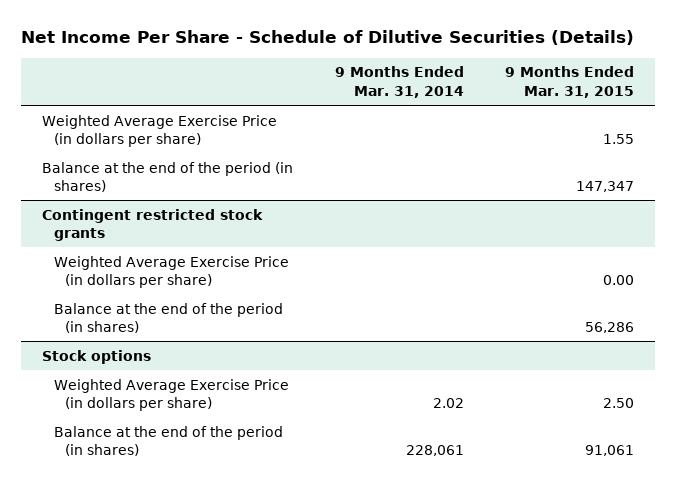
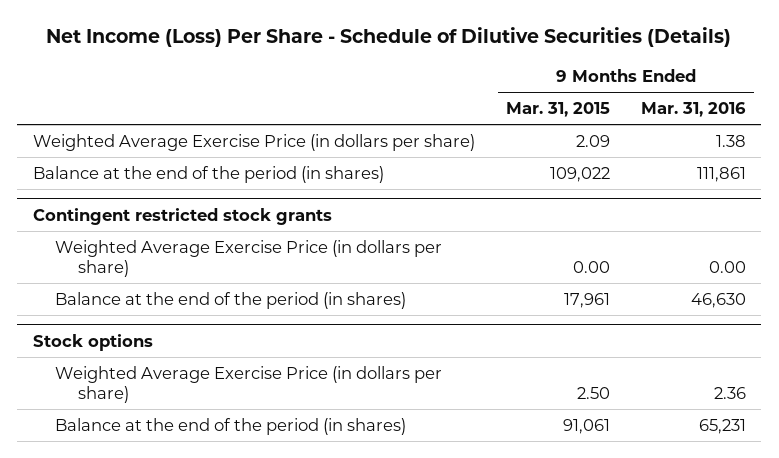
- Net Income Per Share - Schedule of Dilutive Securities (Details)
+ Net Income (Loss) Per Share - Schedule of Dilutive Securities (Details)
- | 9 Months Ended Mar. 31, 2014 | 9 Months Ended Mar. 31, 2015
+ | 9 Months Ended Mar. 31, 2015 | 9 Months Ended Mar. 31, 2016
- Weighted Average Exercise Price (in dollars per share) | | 1.55
- Balance at the end of the period (in shares) | | 147,347
+ Weighted Average Exercise Price (in dollars per share) | 2.09 | 1.38
+ Balance at the end of the period (in shares) | 109,022 | 111,861
@ Contingent restricted stock grants
- Balance at the end of the period (in shares) | | 56,286
+ Balance at the end of the period (in shares) | 17,961 | 46,630

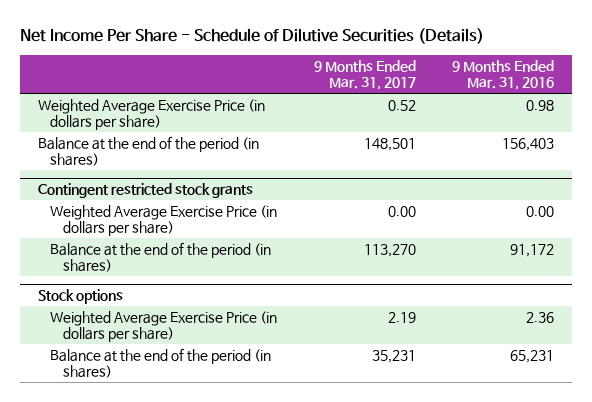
- Net Income (Loss) Per Share - Schedule of Dilutive Securities (Details)
+ Net Income Per Share - Schedule of Dilutive Securities (Details)
- | 9 Months Ended Mar. 31, 2015 | 9 Months Ended Mar. 31, 2016
+ | 9 Months Ended Mar. 31, 2017 | 9 Months Ended Mar. 31, 2016
- Weighted Average Exercise Price (in dollars per share) | 2.09 | 1.38
- Balance at the end of the period (in shares) | 109,022 | 111,861
+ Weighted Average Exercise Price (in dollars per share) | 0.52 | 0.98
+ Balance at the end of the period (in shares) | 148,501 | 156,403
@ Contingent restricted stock grants
- Balance at the end of the period (in shares) | 17,961 | 46,630
+ Balance at the end of the period (in shares) | 113,270 | 91,172

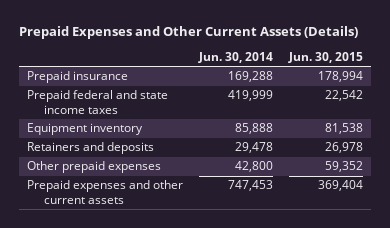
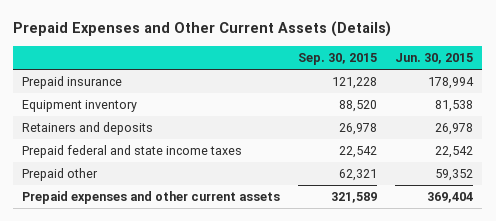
- | Jun. 30, 2014 | Jun. 30, 2015
+ | Sep. 30, 2015 | Jun. 30, 2015
- Other prepaid expenses | 42,800 | 59,352
moved down: Prepaid federal and state income taxes | 22,542 | 22,542
+ Prepaid other | 62,321 | 59,352

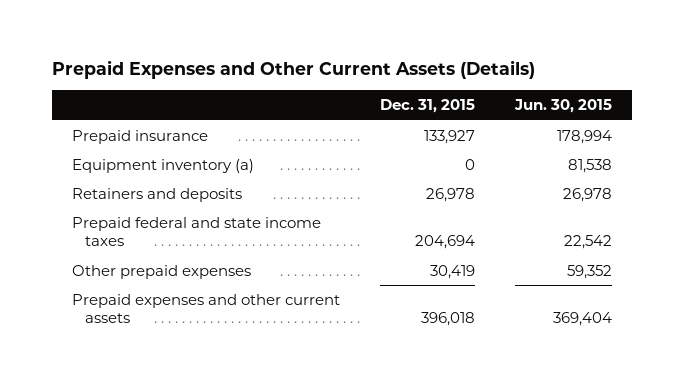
- | Sep. 30, 2015 | Jun. 30, 2015
+ | Dec. 31, 2015 | Jun. 30, 2015
- Equipment inventory | 88,520 | 81,538
+ Equipment inventory (a) | 0 | 81,538
- Prepaid other | 62,321 | 59,352
+ Other prepaid expenses | 30,419 | 59,352

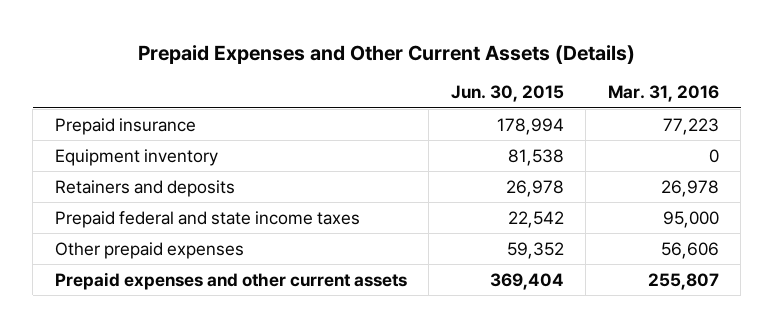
- | Dec. 31, 2015 | Jun. 30, 2015
+ | Jun. 30, 2015 | Mar. 31, 2016
- Equipment inventory (a) | 0 | 81,538
+ Equipment inventory | 81,538 | 0

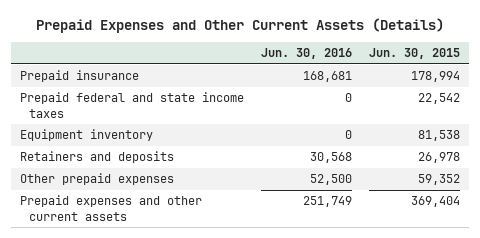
- | Jun. 30, 2015 | Mar. 31, 2016
+ | Jun. 30, 2016 | Jun. 30, 2015
moved up: Prepaid federal and state income taxes | 0 | 22,542

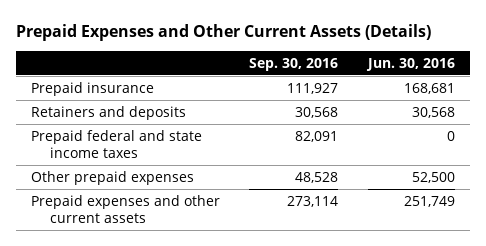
- | Jun. 30, 2016 | Jun. 30, 2015
+ | Sep. 30, 2016 | Jun. 30, 2016
- Equipment inventory | 0 | 81,538
moved down: Prepaid federal and state income taxes | 82,091 | 0

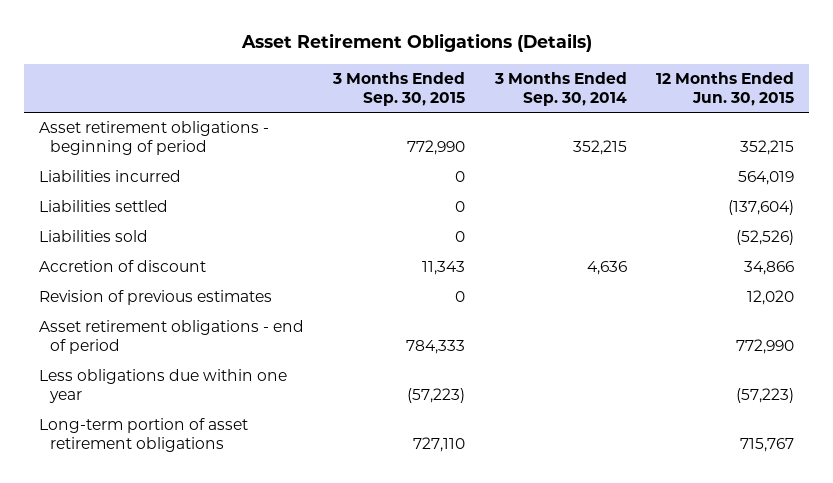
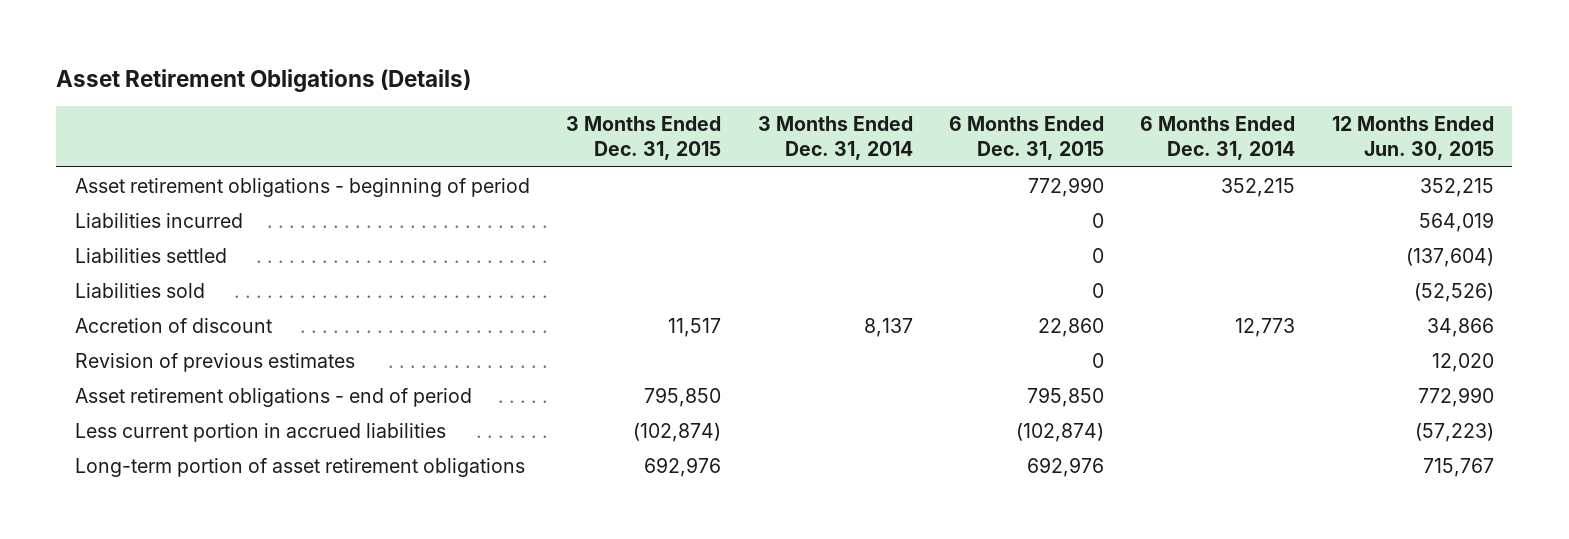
- | 3 Months Ended Sep. 30, 2015 | 3 Months Ended Sep. 30, 2014 | 12 Months Ended Jun. 30, 2015
+ | 3 Months Ended Dec. 31, 2015 | 3 Months Ended Dec. 31, 2014 | 6 Months Ended Dec. 31, 2015 | 6 Months Ended Dec. 31, 2014 | 12 Months Ended Jun. 30, 2015
- Less obligations due within one year | (57,223) | | (57,223)
+ Less current portion in accrued liabilities | (102,874) | | (102,874) | | (57,223)

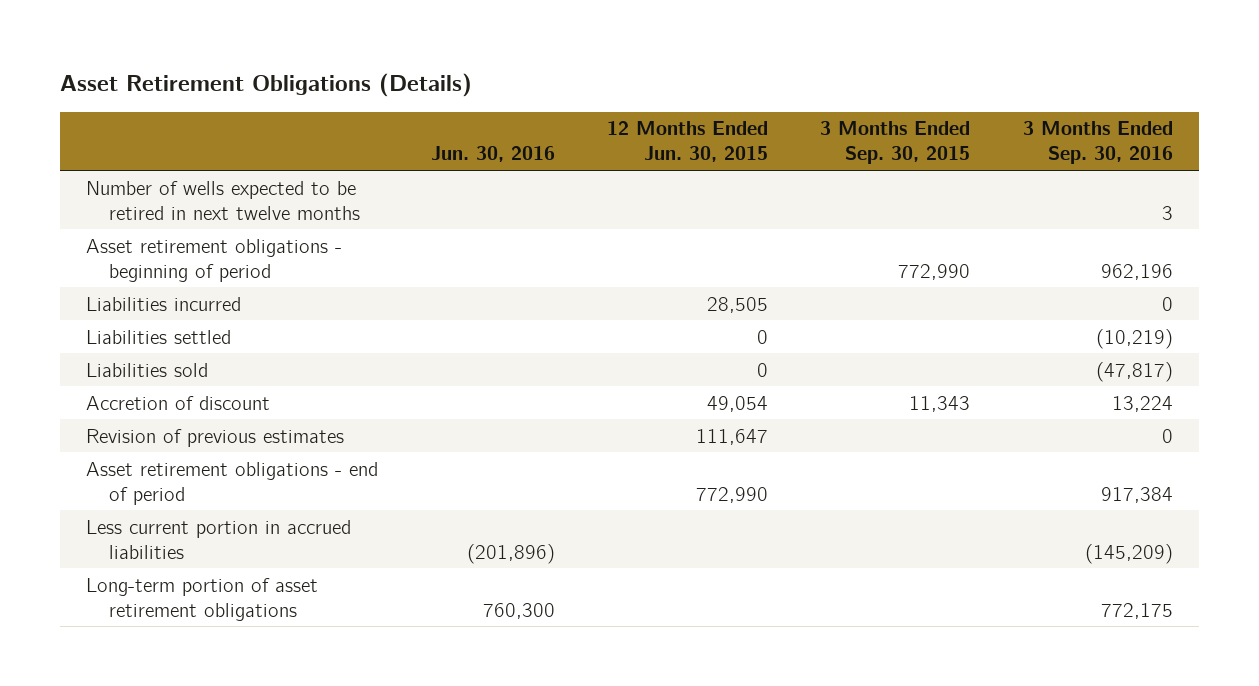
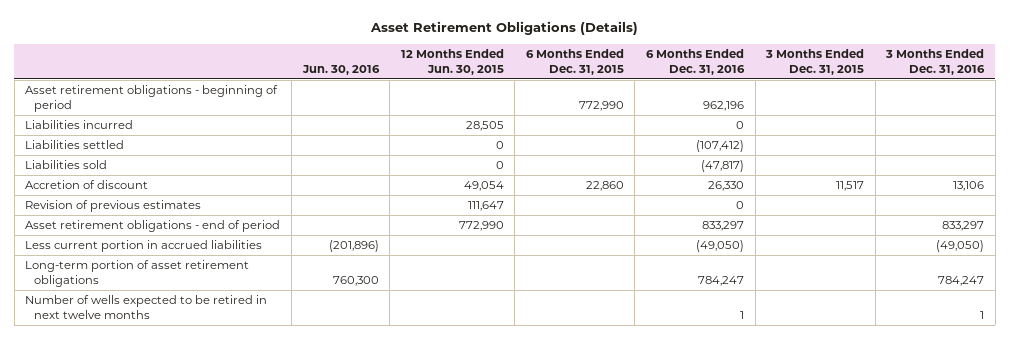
- | Jun. 30, 2016 | 12 Months Ended Jun. 30, 2015 | 3 Months Ended Sep. 30, 2015 | 3 Months Ended Sep. 30, 2016
+ | Jun. 30, 2016 | 12 Months Ended Jun. 30, 2015 | 6 Months Ended Dec. 31, 2015 | 6 Months Ended Dec. 31, 2016 | 3 Months Ended Dec. 31, 2015 | 3 Months Ended Dec. 31, 2016
moved down: Number of wells expected to be retired in next twelve months | | | | 1 | | 1

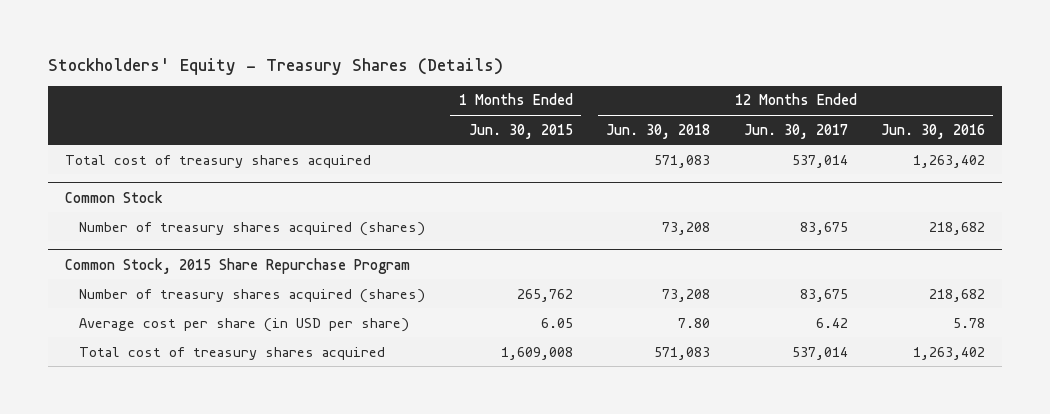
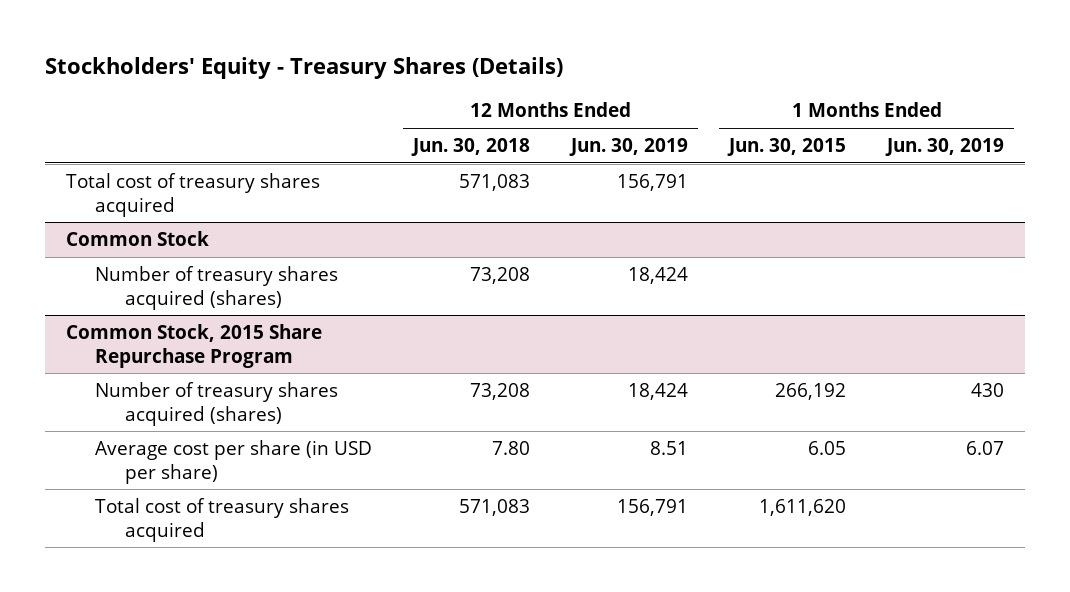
- | 1 Months Ended Jun. 30, 2015 | 12 Months Ended Jun. 30, 2018 | 12 Months Ended Jun. 30, 2017 | 12 Months Ended Jun. 30, 2016
+ | 12 Months Ended Jun. 30, 2018 | 12 Months Ended Jun. 30, 2019 | 1 Months Ended Jun. 30, 2015 | 1 Months Ended Jun. 30, 2019
@ Common Stock, 2015 Share Repurchase Program
- Number of treasury shares acquired (shares) | 265,762 | 73,208 | 83,675 | 218,682
+ Number of treasury shares acquired (shares) | 73,208 | 18,424 | 266,192 | 430
- Total cost of treasury shares acquired | 1,609,008 | 571,083 | 537,014 | 1,263,402
+ Total cost of treasury shares acquired | 571,083 | 156,791 | 1,611,620 |

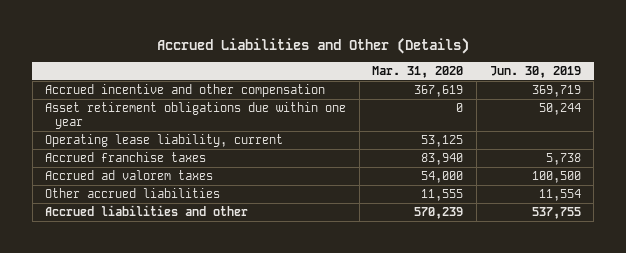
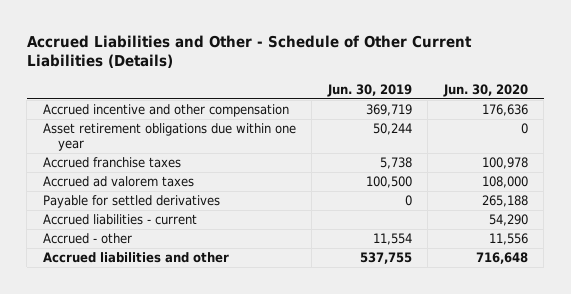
- Accrued Liabilities and Other (Details)
+ Accrued Liabilities and Other - Schedule of Other Current Liabilities (Details)
- | Mar. 31, 2020 | Jun. 30, 2019
+ | Jun. 30, 2019 | Jun. 30, 2020
- Operating lease liability, current | 53,125 |
- Other accrued liabilities | 11,555 | 11,554
+ Payable for settled derivatives | 0 | 265,188
+ Accrued liabilities - current | | 54,290
+ Accrued - other | 11,554 | 11,556

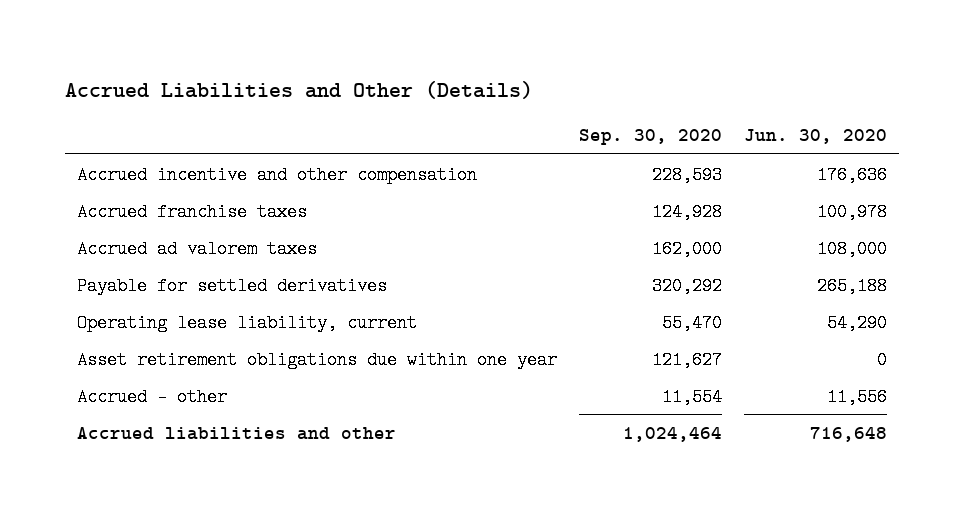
- Accrued Liabilities and Other - Schedule of Other Current Liabilities (Details)
+ Accrued Liabilities and Other (Details)
- | Jun. 30, 2019 | Jun. 30, 2020
+ | Sep. 30, 2020 | Jun. 30, 2020
- Accrued liabilities - current | | 54,290
+ Operating lease liability, current | 55,470 | 54,290
moved down: Asset retirement obligations due within one year | 121,627 | 0

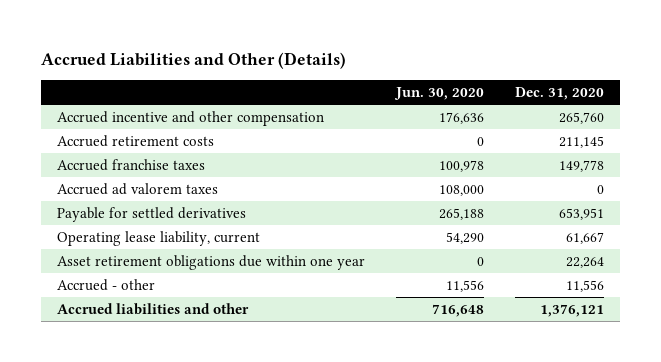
- | Sep. 30, 2020 | Jun. 30, 2020
+ | Jun. 30, 2020 | Dec. 31, 2020
+ Accrued retirement costs | 0 | 211,145

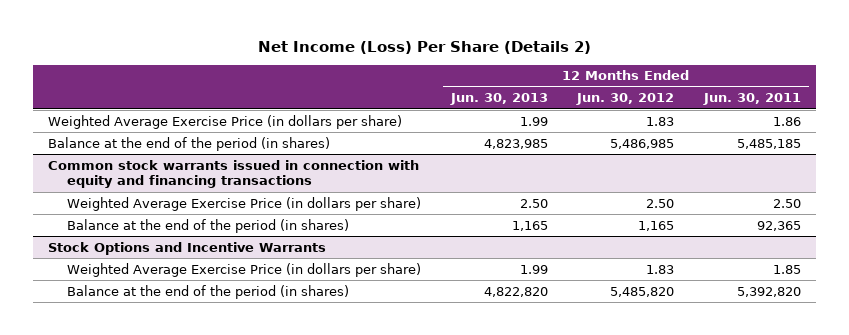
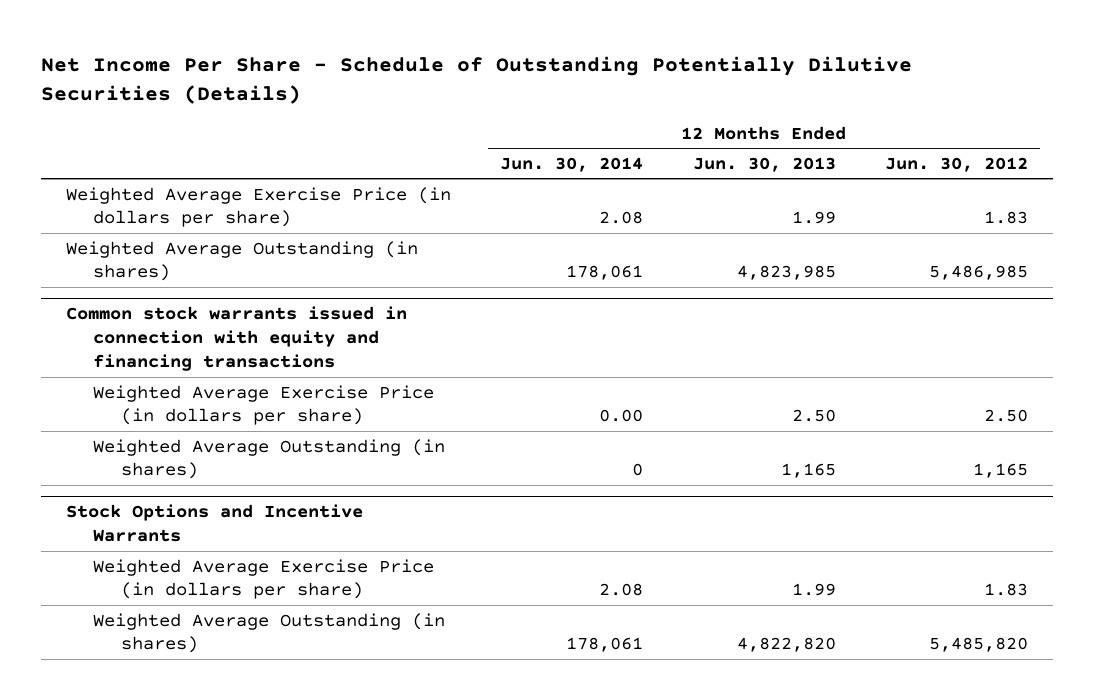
- Net Income (Loss) Per Share (Details 2)
+ Net Income Per Share - Schedule of Outstanding Potentially Dilutive Securities (Details)
- | 12 Months Ended Jun. 30, 2013 | 12 Months Ended Jun. 30, 2012 | 12 Months Ended Jun. 30, 2011
+ | 12 Months Ended Jun. 30, 2014 | 12 Months Ended Jun. 30, 2013 | 12 Months Ended Jun. 30, 2012
- Balance at the end of the period (in shares) | 4,823,985 | 5,486,985 | 5,485,185
+ Weighted Average Outstanding (in shares) | 178,061 | 4,823,985 | 5,486,985
@ Common stock warrants issued in connection with equity and financing transactions
- Balance at the end of the period (in shares) | 1,165 | 1,165 | 92,365
+ Weighted Average Outstanding (in shares) | 0 | 1,165 | 1,165
@ Stock Options and Incentive Warrants
- Balance at the end of the period (in shares) | 4,822,820 | 5,485,820 | 5,392,820
+ Weighted Average Outstanding (in shares) | 178,061 | 4,822,820 | 5,485,820

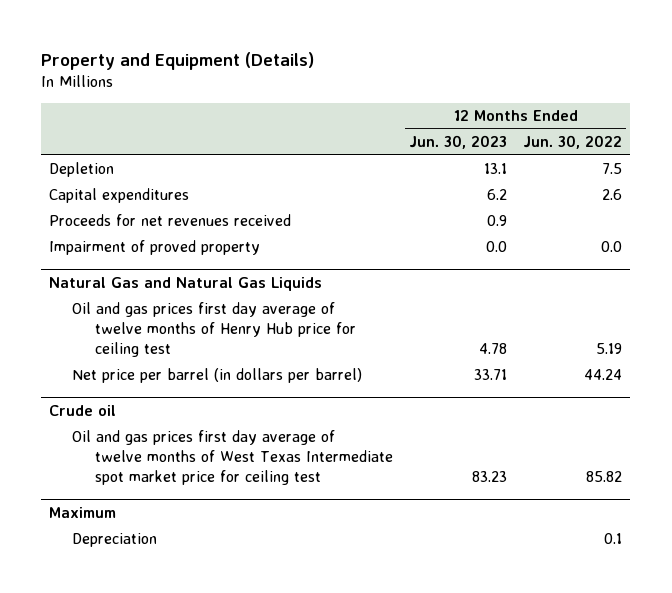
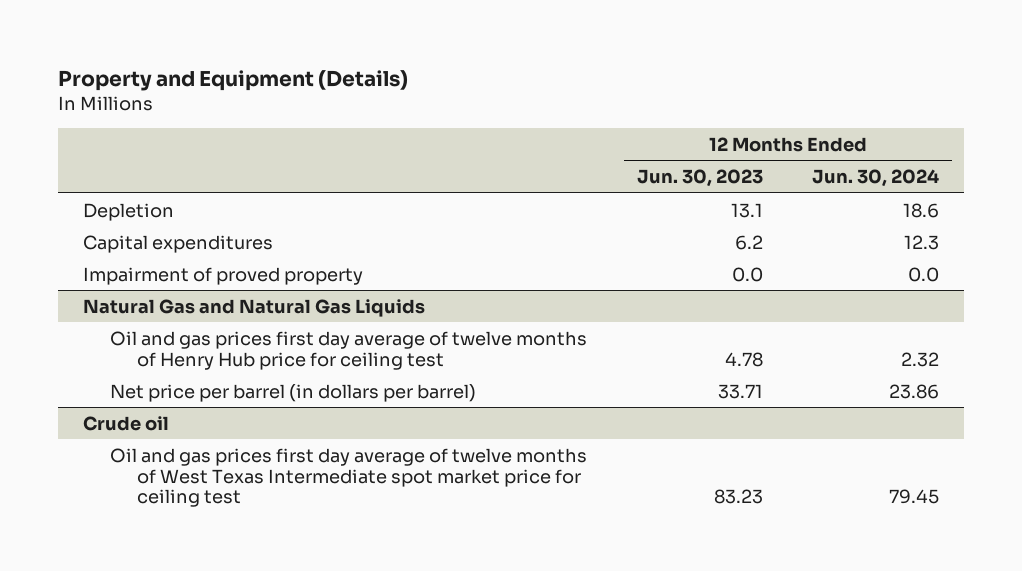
- | 12 Months Ended Jun. 30, 2023 | 12 Months Ended Jun. 30, 2022
+ | 12 Months Ended Jun. 30, 2023 | 12 Months Ended Jun. 30, 2024
- Proceeds for net revenues received | 0.9 |
- Maximum
- Depreciation | | 0.1

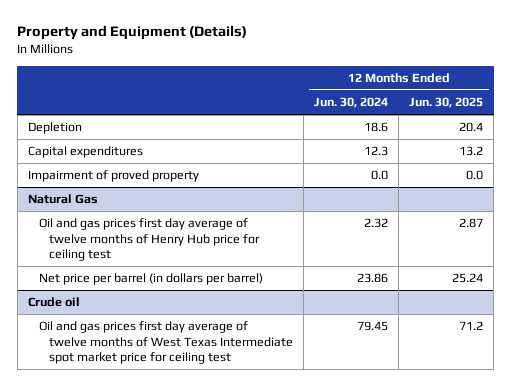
- | 12 Months Ended Jun. 30, 2023 | 12 Months Ended Jun. 30, 2024
+ | 12 Months Ended Jun. 30, 2024 | 12 Months Ended Jun. 30, 2025
- Natural Gas and Natural Gas Liquids
+ Natural Gas

